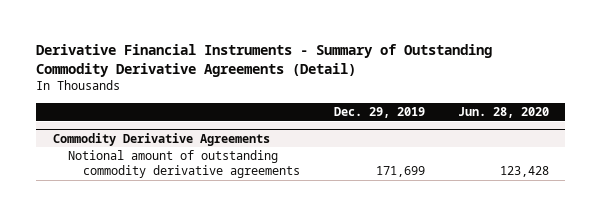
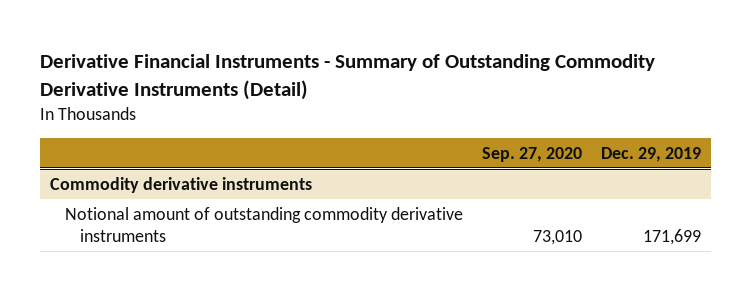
- Derivative Financial Instruments - Summary of Outstanding Commodity Derivative Agreements (Detail)
+ Derivative Financial Instruments - Summary of Outstanding Commodity Derivative Instruments (Detail)
- | Dec. 29, 2019 | Jun. 28, 2020
+ | Sep. 27, 2020 | Dec. 29, 2019
- Commodity Derivative Agreements
- Notional amount of outstanding commodity derivative agreements | 171,699 | 123,428
+ Commodity derivative instruments
+ Notional amount of outstanding commodity derivative instruments | 73,010 | 171,699

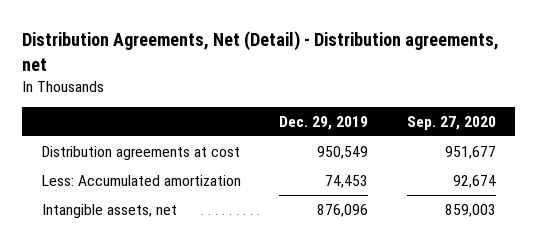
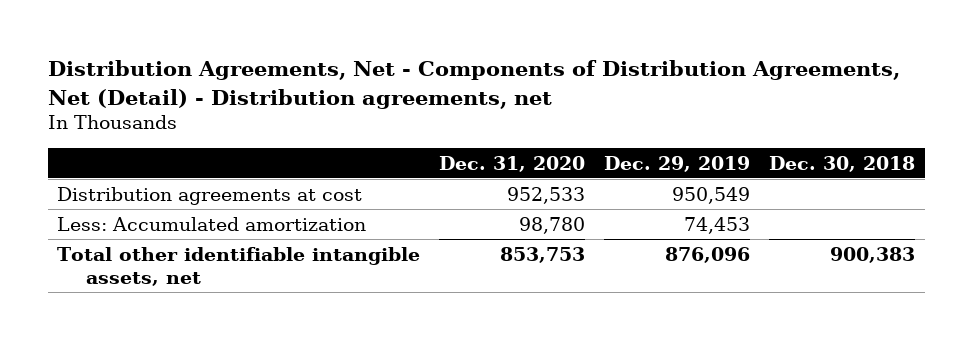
- Distribution Agreements, Net (Detail) - Distribution agreements, net
+ Distribution Agreements, Net - Components of Distribution Agreements, Net (Detail) - Distribution agreements, net
- | Dec. 29, 2019 | Sep. 27, 2020
+ | Dec. 31, 2020 | Dec. 29, 2019 | Dec. 30, 2018
- Intangible assets, net | 876,096 | 859,003
+ Total other identifiable intangible assets, net | 853,753 | 876,096 | 900,383

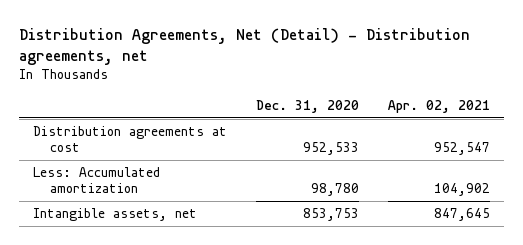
- Distribution Agreements, Net - Components of Distribution Agreements, Net (Detail) - Distribution agreements, net
+ Distribution Agreements, Net (Detail) - Distribution agreements, net
- | Dec. 31, 2020 | Dec. 29, 2019 | Dec. 30, 2018
+ | Dec. 31, 2020 | Apr. 02, 2021
- Total other identifiable intangible assets, net | 853,753 | 876,096 | 900,383
+ Intangible assets, net | 853,753 | 847,645

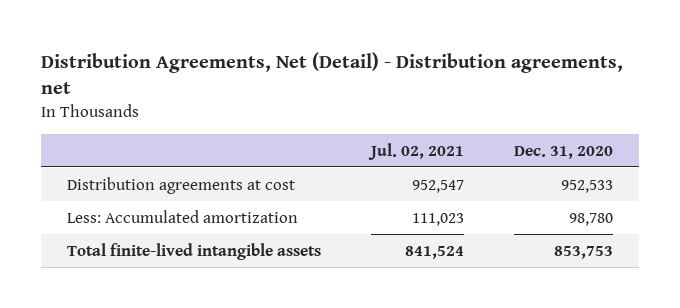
- | Dec. 31, 2020 | Apr. 02, 2021
+ | Jul. 02, 2021 | Dec. 31, 2020
- Intangible assets, net | 853,753 | 847,645
+ Total finite-lived intangible assets | 841,524 | 853,753

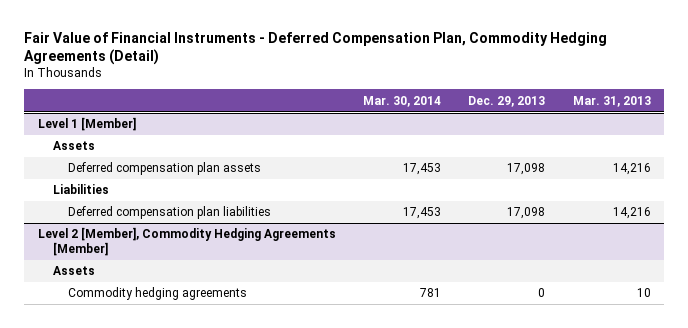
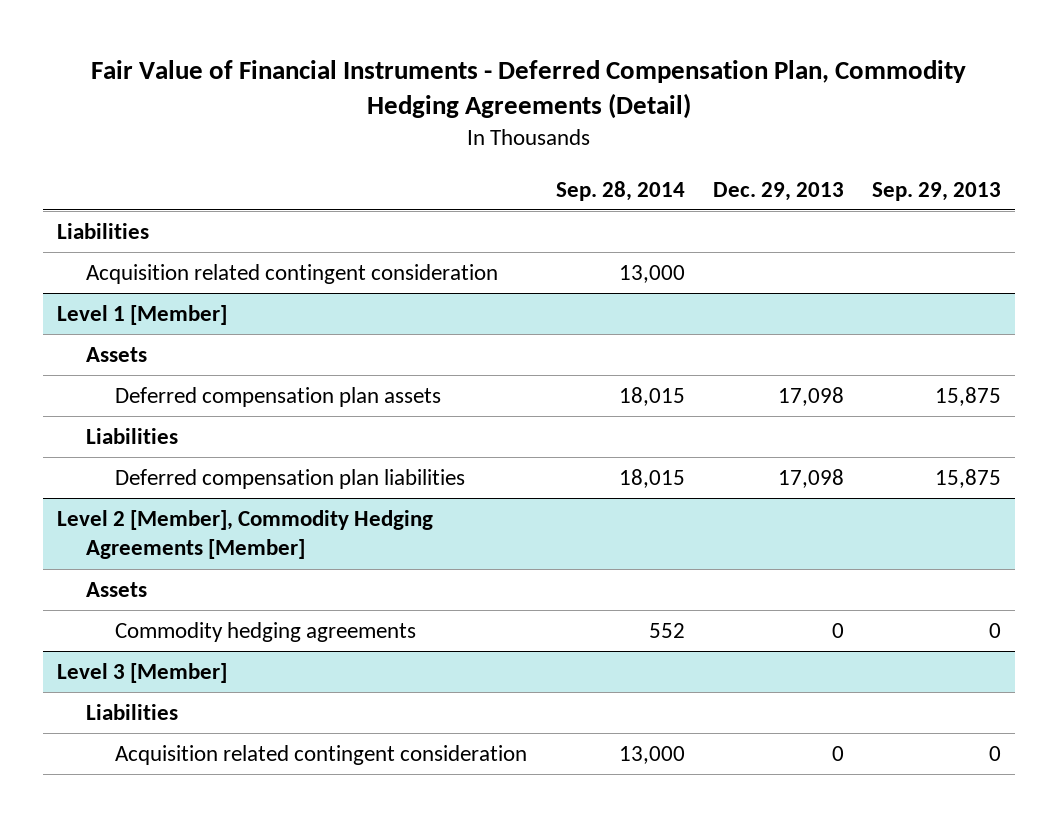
- | Mar. 30, 2014 | Dec. 29, 2013 | Mar. 31, 2013
+ | Sep. 28, 2014 | Dec. 29, 2013 | Sep. 29, 2013
+ Liabilities
+ Acquisition related contingent consideration | 13,000 | |
+ Level 3 [Member]
+ Liabilities
+ Acquisition related contingent consideration | 13,000 | 0 | 0

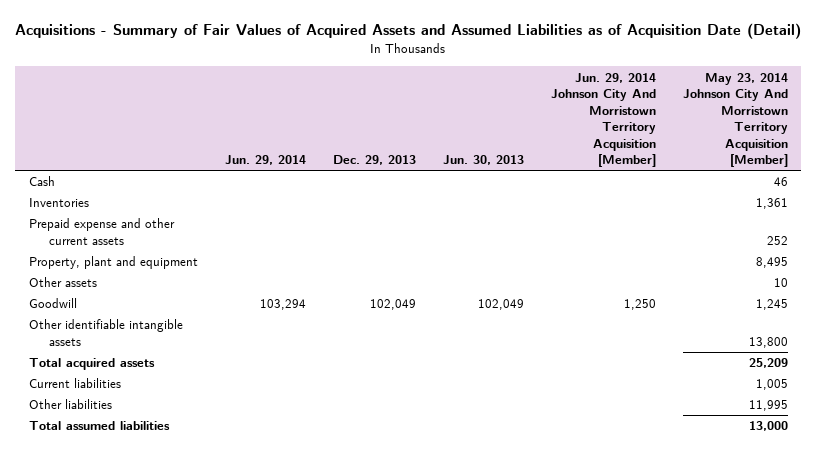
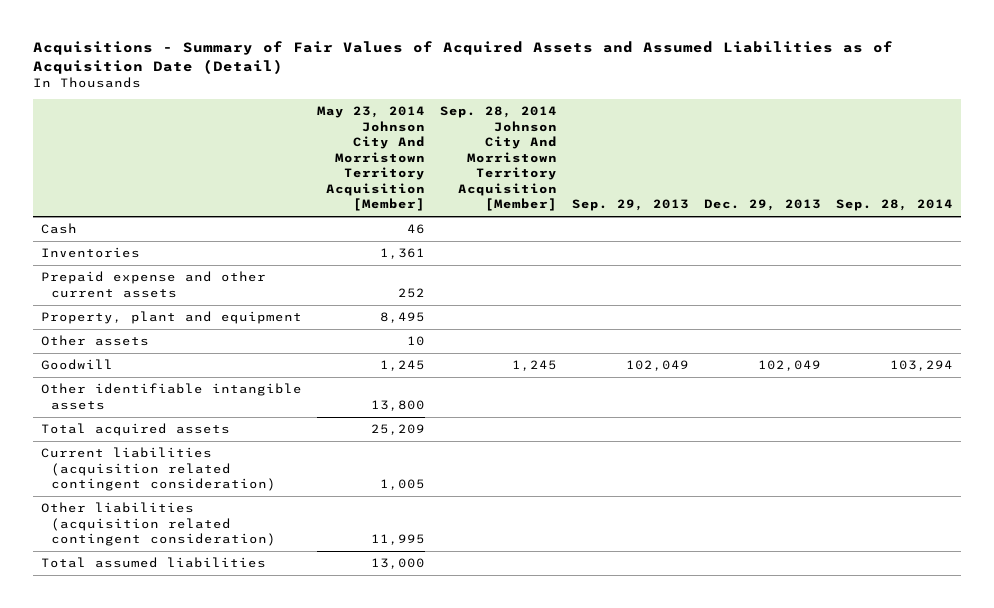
- | Jun. 29, 2014 | Dec. 29, 2013 | Jun. 30, 2013 | Jun. 29, 2014 Johnson City And Morristown Territory Acquisition [Member] | May 23, 2014 Johnson City And Morristown Territory Acquisition [Member]
+ | May 23, 2014 Johnson City And Morristown Territory Acquisition [Member] | Sep. 28, 2014 Johnson City And Morristown Territory Acquisition [Member] | Sep. 29, 2013 | Dec. 29, 2013 | Sep. 28, 2014
- Current liabilities | | | | | 1,005
- Other liabilities | | | | | 11,995
+ Current liabilities (acquisition related contingent consideration) | 1,005 | | | |
+ Other liabilities (acquisition related contingent consideration) | 11,995 | | | |

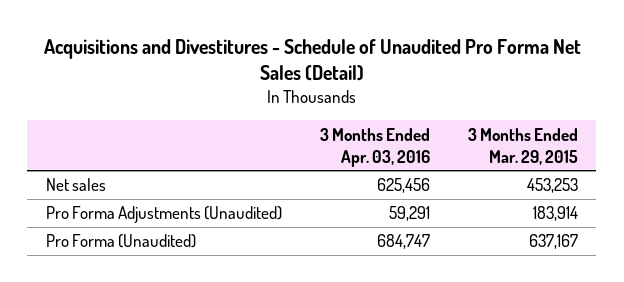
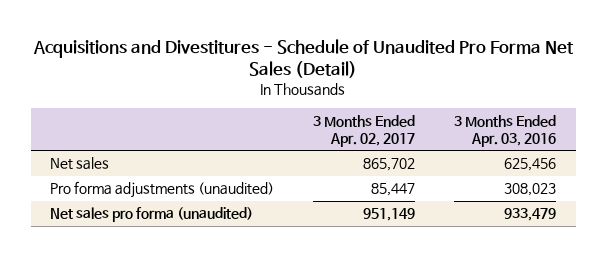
- | 3 Months Ended Apr. 03, 2016 | 3 Months Ended Mar. 29, 2015
+ | 3 Months Ended Apr. 02, 2017 | 3 Months Ended Apr. 03, 2016
- Pro Forma Adjustments (Unaudited) | 59,291 | 183,914
- Pro Forma (Unaudited) | 684,747 | 637,167
+ Pro forma adjustments (unaudited) | 85,447 | 308,023
+ Net sales pro forma (unaudited) | 951,149 | 933,479

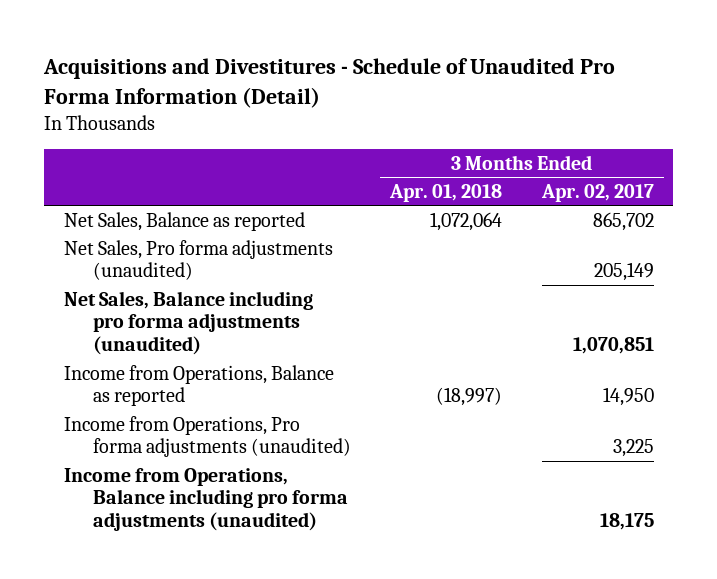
- Acquisitions and Divestitures - Schedule of Unaudited Pro Forma Net Sales (Detail)
+ Acquisitions and Divestitures - Schedule of Unaudited Pro Forma Information (Detail)
- | 3 Months Ended Apr. 02, 2017 | 3 Months Ended Apr. 03, 2016
+ | 3 Months Ended Apr. 01, 2018 | 3 Months Ended Apr. 02, 2017
- Net sales | 865,702 | 625,456
- Pro forma adjustments (unaudited) | 85,447 | 308,023
- Net sales pro forma (unaudited) | 951,149 | 933,479
+ Net Sales, Balance as reported | 1,072,064 | 865,702
+ Net Sales, Pro forma adjustments (unaudited) | | 205,149
+ Net Sales, Balance including pro forma adjustments (unaudited) | | 1,070,851
+ Income from Operations, Balance as reported | (18,997) | 14,950
+ Income from Operations, Pro forma adjustments (unaudited) | | 3,225
+ Income from Operations, Balance including pro forma adjustments (unaudited) | | 18,175

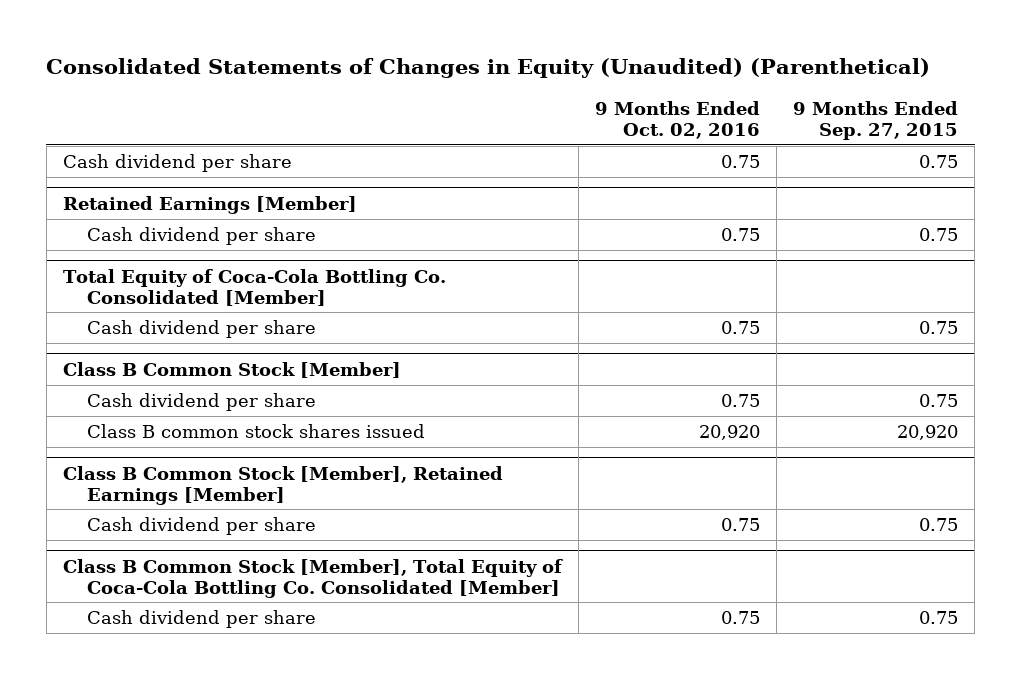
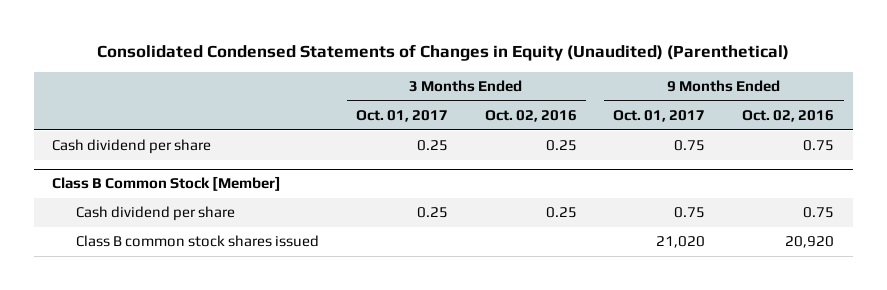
- Consolidated Statements of Changes in Equity (Unaudited) (Parenthetical)
+ Consolidated Condensed Statements of Changes in Equity (Unaudited) (Parenthetical)
- | 9 Months Ended Oct. 02, 2016 | 9 Months Ended Sep. 27, 2015
+ | 3 Months Ended Oct. 01, 2017 | 3 Months Ended Oct. 02, 2016 | 9 Months Ended Oct. 01, 2017 | 9 Months Ended Oct. 02, 2016
- Retained Earnings [Member]
- Cash dividend per share | 0.75 | 0.75
- Total Equity of Coca-Cola Bottling Co. Consolidated [Member]
- Cash dividend per share | 0.75 | 0.75
- Class B Common Stock [Member], Retained Earnings [Member]
- Cash dividend per share | 0.75 | 0.75
- Class B Common Stock [Member], Total Equity of Coca-Cola Bottling Co. Consolidated [Member]
- Cash dividend per share | 0.75 | 0.75

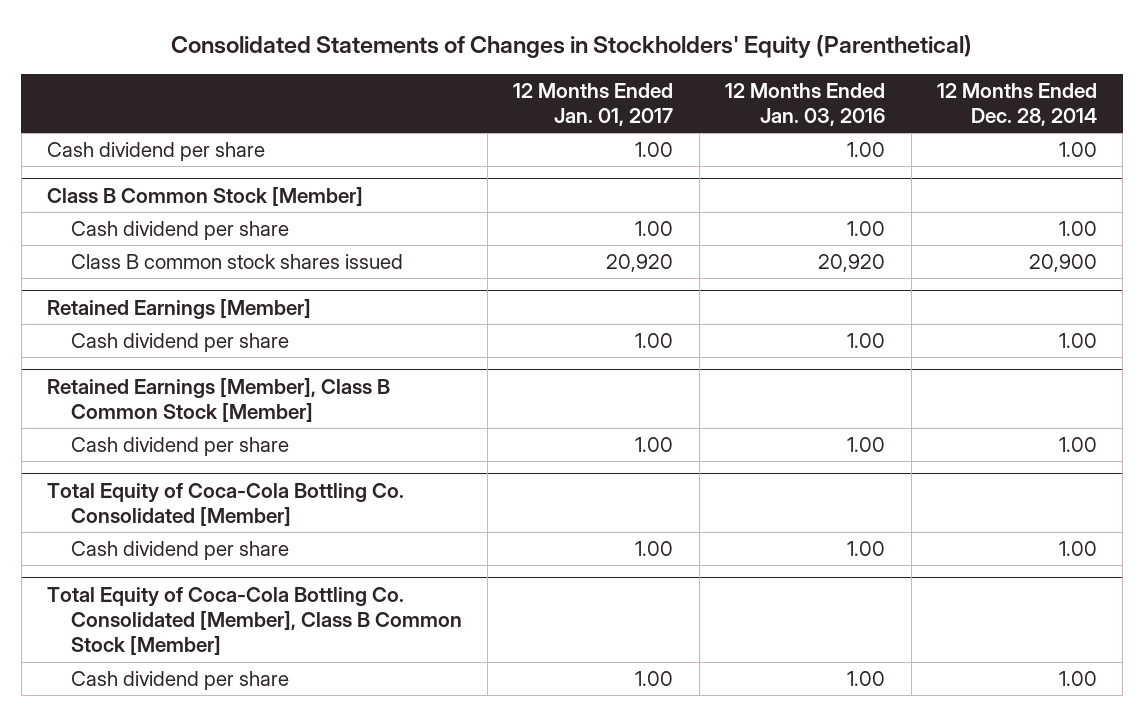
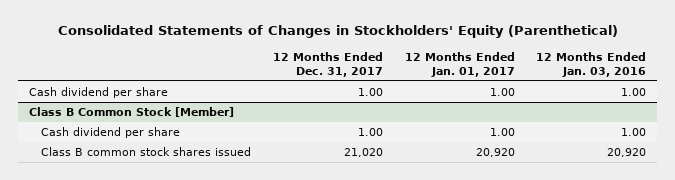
- | 12 Months Ended Jan. 01, 2017 | 12 Months Ended Jan. 03, 2016 | 12 Months Ended Dec. 28, 2014
+ | 12 Months Ended Dec. 31, 2017 | 12 Months Ended Jan. 01, 2017 | 12 Months Ended Jan. 03, 2016
- Retained Earnings [Member]
- Cash dividend per share | 1.00 | 1.00 | 1.00
- Retained Earnings [Member], Class B Common Stock [Member]
- Cash dividend per share | 1.00 | 1.00 | 1.00
- Total Equity of Coca-Cola Bottling Co. Consolidated [Member]
- Cash dividend per share | 1.00 | 1.00 | 1.00
- Total Equity of Coca-Cola Bottling Co. Consolidated [Member], Class B Common Stock [Member]
- Cash dividend per share | 1.00 | 1.00 | 1.00

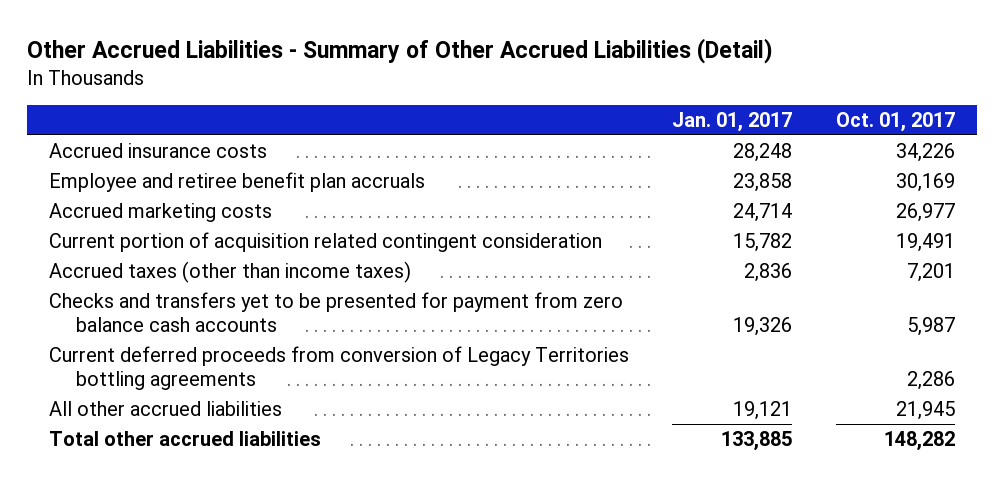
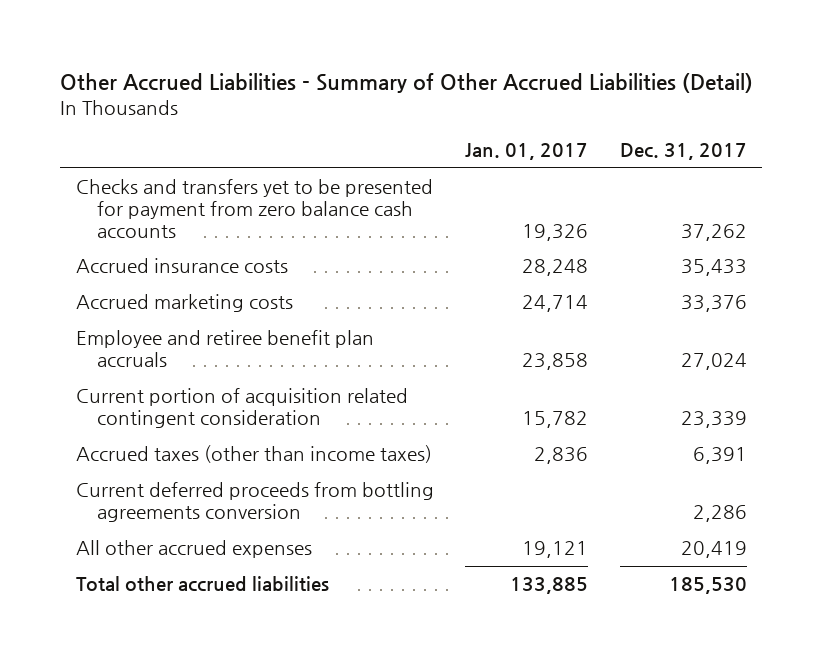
- | Jan. 01, 2017 | Oct. 01, 2017
+ | Jan. 01, 2017 | Dec. 31, 2017
moved up: Checks and transfers yet to be presented for payment from zero balance cash accounts | 19,326 | 37,262
moved down: Employee and retiree benefit plan accruals | 23,858 | 27,024
- Current deferred proceeds from conversion of Legacy Territories bottling agreements | | 2,286
- All other accrued liabilities | 19,121 | 21,945
+ Current deferred proceeds from bottling agreements conversion | | 2,286
+ All other accrued expenses | 19,121 | 20,419

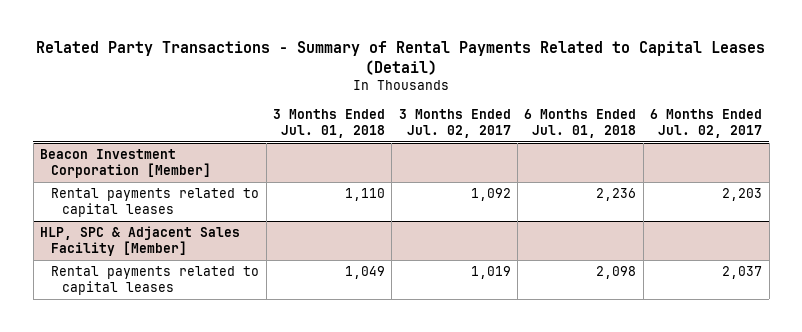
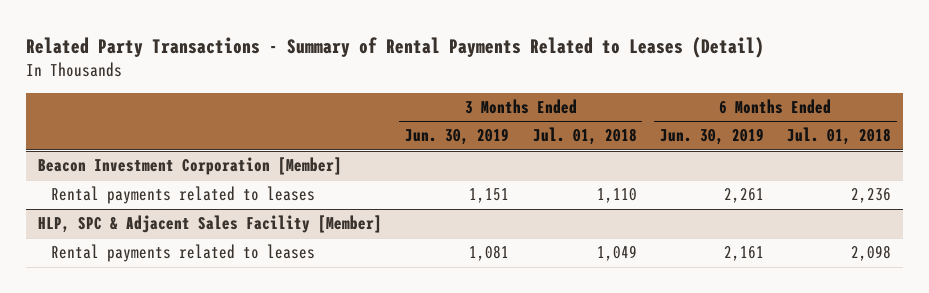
- Related Party Transactions - Summary of Rental Payments Related to Capital Leases (Detail)
+ Related Party Transactions - Summary of Rental Payments Related to Leases (Detail)
- | 3 Months Ended Jul. 01, 2018 | 3 Months Ended Jul. 02, 2017 | 6 Months Ended Jul. 01, 2018 | 6 Months Ended Jul. 02, 2017
+ | 3 Months Ended Jun. 30, 2019 | 3 Months Ended Jul. 01, 2018 | 6 Months Ended Jun. 30, 2019 | 6 Months Ended Jul. 01, 2018
@ Beacon Investment Corporation [Member]
- Rental payments related to capital leases | 1,110 | 1,092 | 2,236 | 2,203
+ Rental payments related to leases | 1,151 | 1,110 | 2,261 | 2,236
@ HLP, SPC & Adjacent Sales Facility [Member]
- Rental payments related to capital leases | 1,049 | 1,019 | 2,098 | 2,037
+ Rental payments related to leases | 1,081 | 1,049 | 2,161 | 2,098

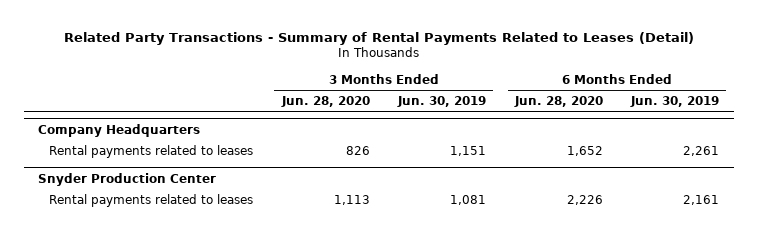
- | 3 Months Ended Jun. 30, 2019 | 3 Months Ended Jul. 01, 2018 | 6 Months Ended Jun. 30, 2019 | 6 Months Ended Jul. 01, 2018
+ | 3 Months Ended Jun. 28, 2020 | 3 Months Ended Jun. 30, 2019 | 6 Months Ended Jun. 28, 2020 | 6 Months Ended Jun. 30, 2019
- Beacon Investment Corporation [Member]
+ Company Headquarters
- HLP, SPC & Adjacent Sales Facility [Member]
+ Snyder Production Center

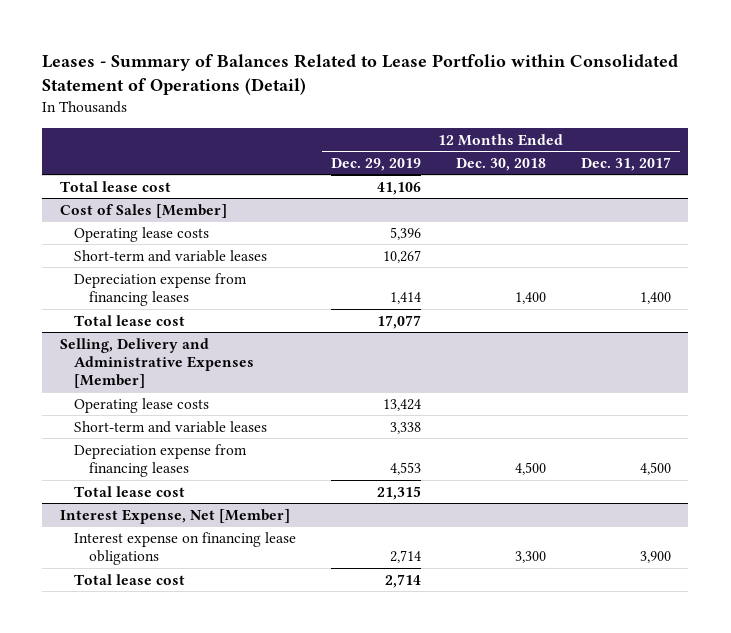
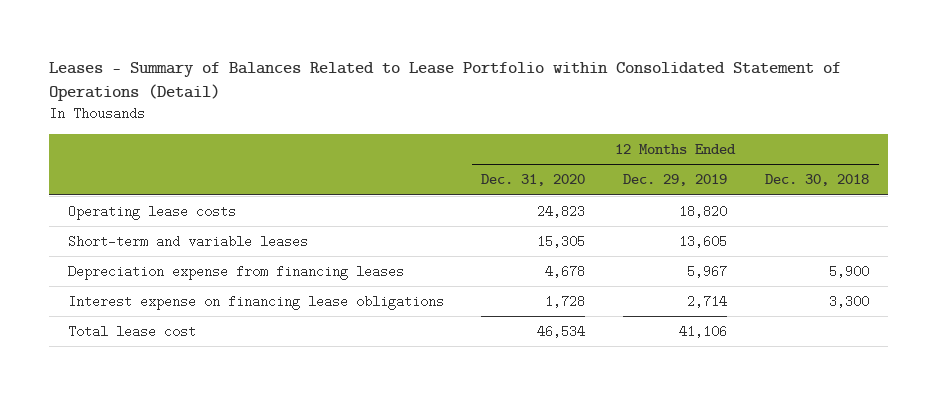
- | 12 Months Ended Dec. 29, 2019 | 12 Months Ended Dec. 30, 2018 | 12 Months Ended Dec. 31, 2017
+ | 12 Months Ended Dec. 31, 2020 | 12 Months Ended Dec. 29, 2019 | 12 Months Ended Dec. 30, 2018
- Cost of Sales [Member]
- Operating lease costs | 5,396 | |
- Short-term and variable leases | 10,267 | |
- Depreciation expense from financing leases | 1,414 | 1,400 | 1,400
- Total lease cost | 17,077 | |
- Selling, Delivery and Administrative Expenses [Member]
- Operating lease costs | 13,424 | |
- Short-term and variable leases | 3,338 | |
- Depreciation expense from financing leases | 4,553 | 4,500 | 4,500
- Total lease cost | 21,315 | |
- Interest Expense, Net [Member]
+ Operating lease costs | 24,823 | 18,820 |
+ Short-term and variable leases | 15,305 | 13,605 |
+ Depreciation expense from financing leases | 4,678 | 5,967 | 5,900
- Total lease cost | 2,714 | |
moved down: Total lease cost | 46,534 | 41,106 |

